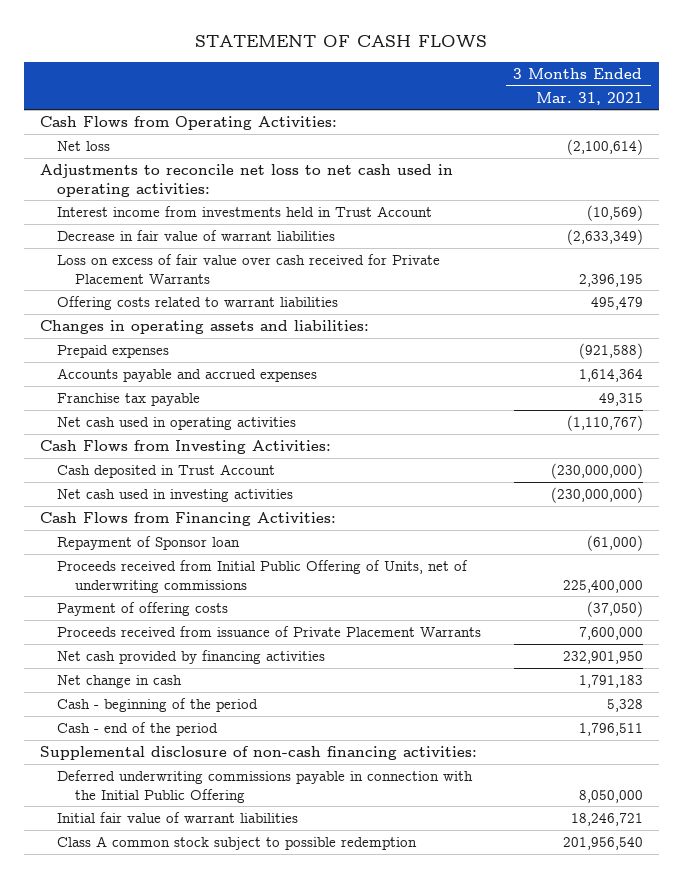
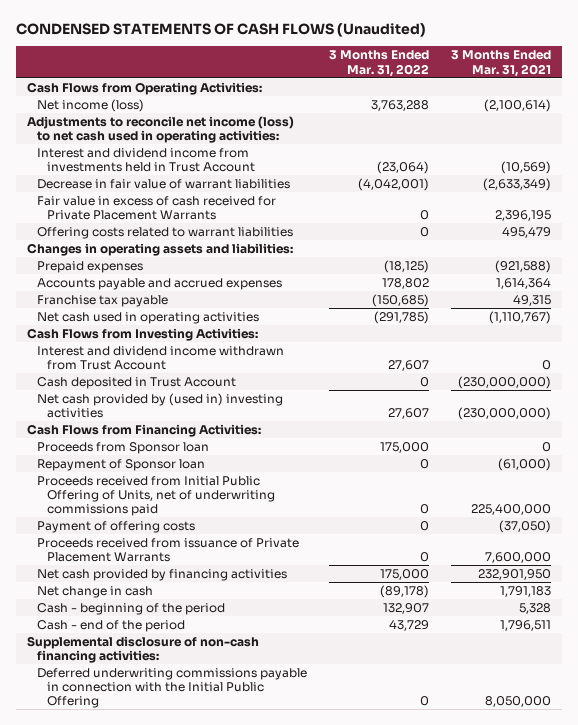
- STATEMENT OF CASH FLOWS
+ CONDENSED STATEMENTS OF CASH FLOWS (Unaudited)
- | 3 Months Ended Mar. 31, 2021
+ | 3 Months Ended Mar. 31, 2022 | 3 Months Ended Mar. 31, 2021
- Net loss | (2,100,614)
- Adjustments to reconcile net loss to net cash used in operating activities:
- Interest income from investments held in Trust Account | (10,569)
+ Net income (loss) | 3,763,288 | (2,100,614)
+ Adjustments to reconcile net income (loss) to net cash used in operating activities:
+ Interest and dividend income from investments held in Trust Account | (23,064) | (10,569)
- Loss on excess of fair value over cash received for Private Placement Warrants | 2,396,195
+ Fair value in excess of cash received for Private Placement Warrants | 0 | 2,396,195
+ Interest and dividend income withdrawn from Trust Account | 27,607 | 0
- Net cash used in investing activities | (230,000,000)
+ Net cash provided by (used in) investing activities | 27,607 | (230,000,000)
+ Proceeds from Sponsor loan | 175,000 | 0
- Proceeds received from Initial Public Offering of Units, net of underwriting commissions | 225,400,000
+ Proceeds received from Initial Public Offering of Units, net of underwriting commissions paid | 0 | 225,400,000
- Initial fair value of warrant liabilities | 18,246,721
- Class A common stock subject to possible redemption | 201,956,540

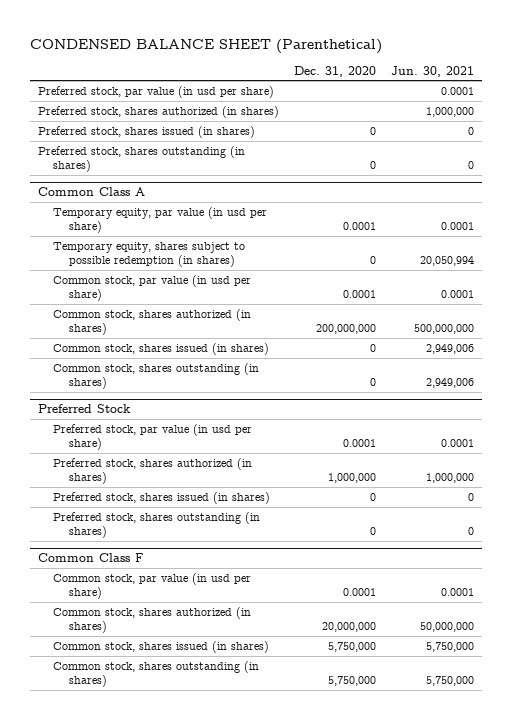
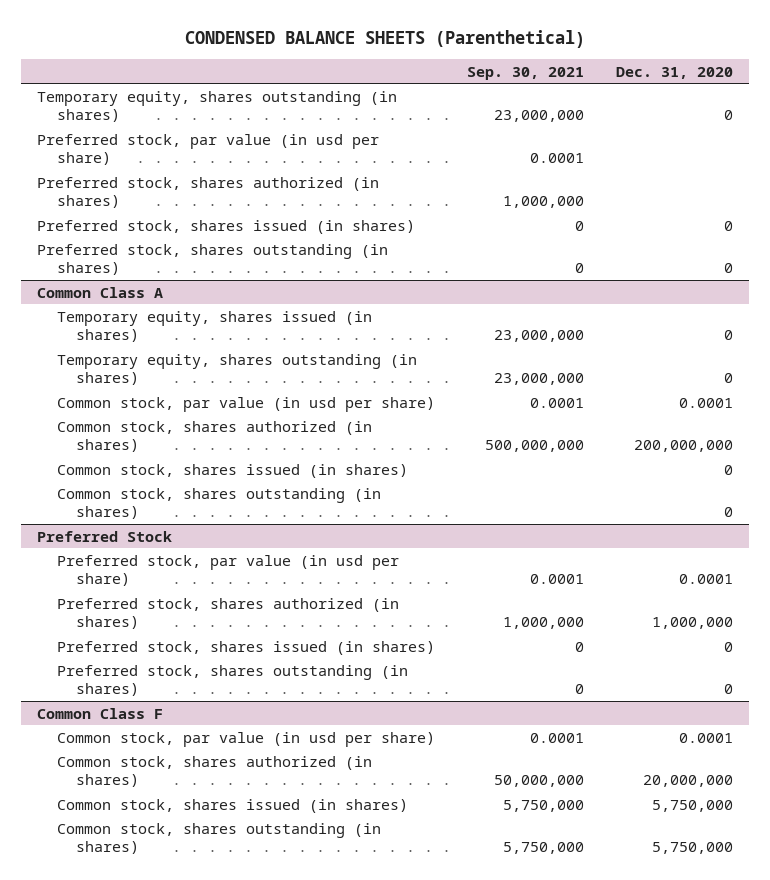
- CONDENSED BALANCE SHEET (Parenthetical)
+ CONDENSED BALANCE SHEETS (Parenthetical)
- | Dec. 31, 2020 | Jun. 30, 2021
+ | Sep. 30, 2021 | Dec. 31, 2020
+ Temporary equity, shares outstanding (in shares) | 23,000,000 | 0
@ Common Class A
- Temporary equity, par value (in usd per share) | 0.0001 | 0.0001
- Temporary equity, shares subject to possible redemption (in shares) | 0 | 20,050,994
+ Temporary equity, shares issued (in shares) | 23,000,000 | 0
+ Temporary equity, shares outstanding (in shares) | 23,000,000 | 0

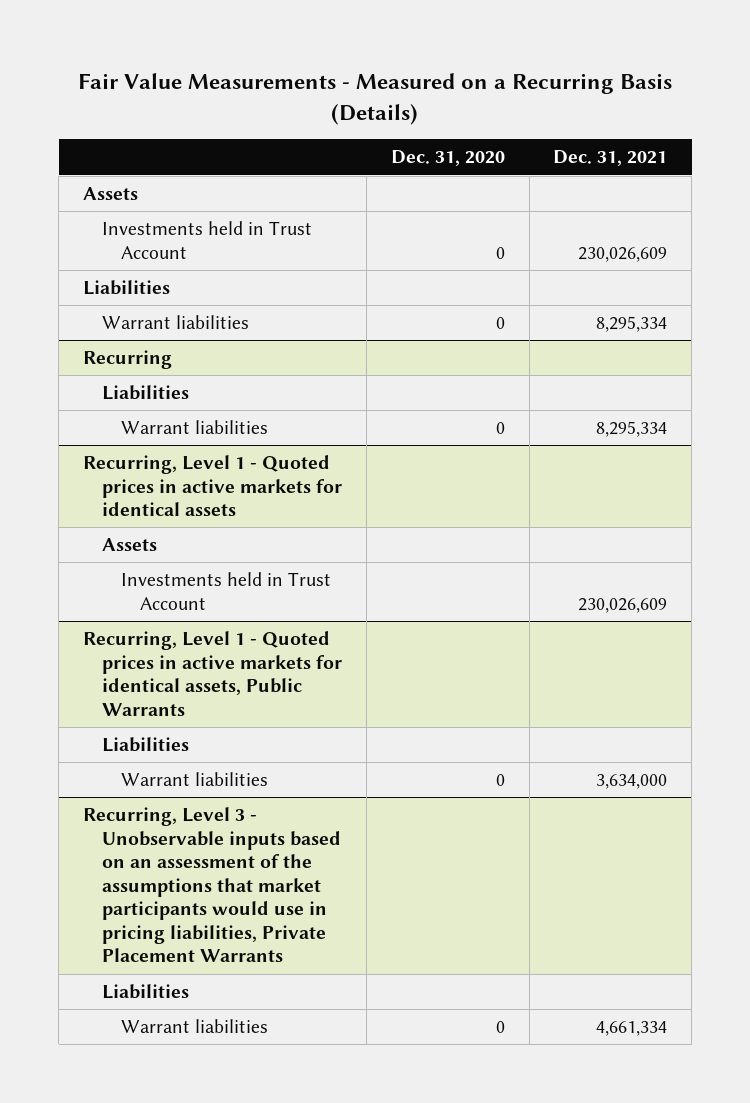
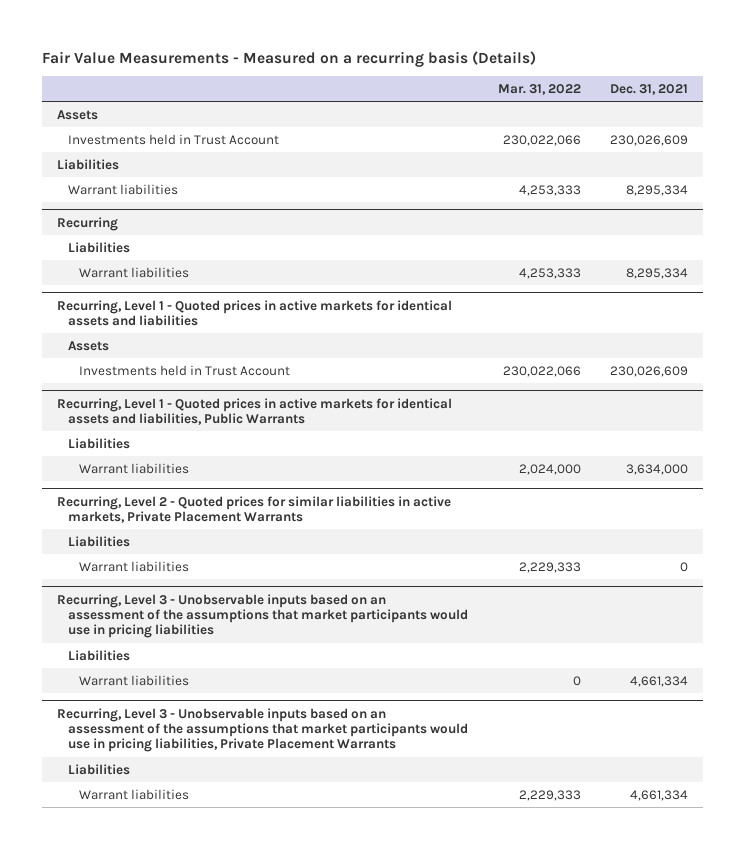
- Fair Value Measurements - Measured on a Recurring Basis (Details)
+ Fair Value Measurements - Measured on a recurring basis (Details)
- | Dec. 31, 2020 | Dec. 31, 2021
+ | Mar. 31, 2022 | Dec. 31, 2021
- Recurring, Level 1 - Quoted prices in active markets for identical assets
+ Recurring, Level 1 - Quoted prices in active markets for identical assets and liabilities
- Recurring, Level 1 - Quoted prices in active markets for identical assets, Public Warrants
+ Recurring, Level 1 - Quoted prices in active markets for identical assets and liabilities, Public Warrants
+ Recurring, Level 2 - Quoted prices for similar liabilities in active markets, Private Placement Warrants
+ Liabilities
+ Warrant liabilities | 2,229,333 | 0
+ Recurring, Level 3 - Unobservable inputs based on an assessment of the assumptions that market participants would use in pricing liabilities
+ Liabilities
+ Warrant liabilities | 0 | 4,661,334

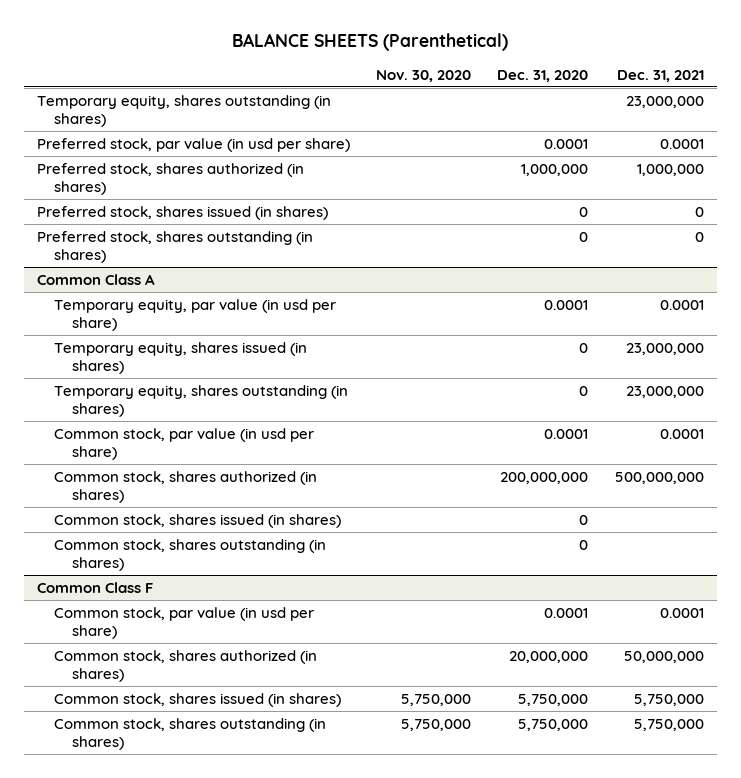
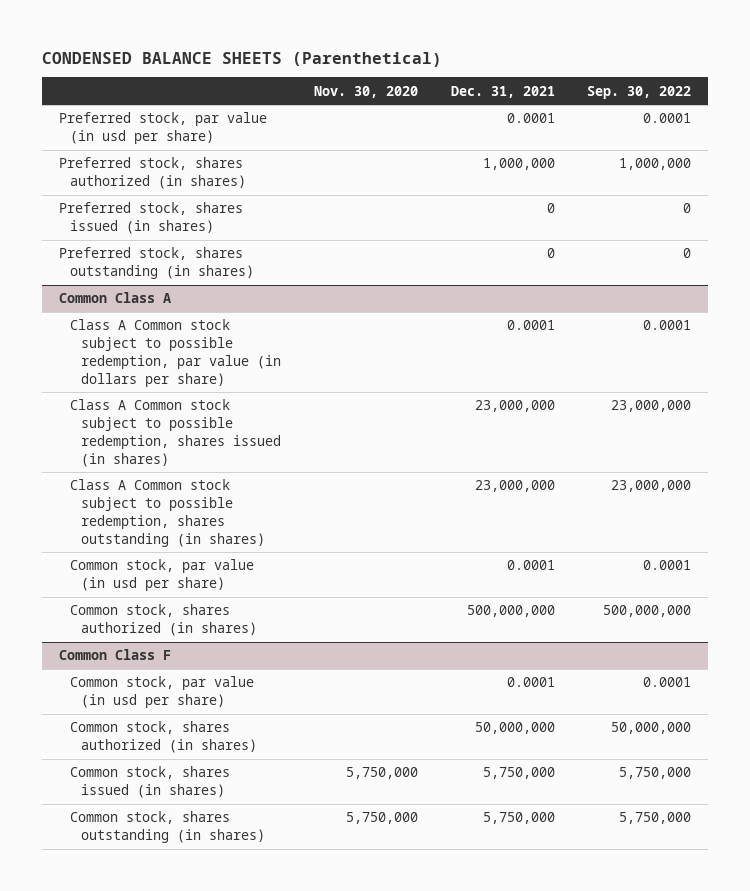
- BALANCE SHEETS (Parenthetical)
+ CONDENSED BALANCE SHEETS (Parenthetical)
- | Nov. 30, 2020 | Dec. 31, 2020 | Dec. 31, 2021
+ | Nov. 30, 2020 | Dec. 31, 2021 | Sep. 30, 2022
- Temporary equity, shares outstanding (in shares) | | | 23,000,000
@ Common Class A
- Temporary equity, par value (in usd per share) | | 0.0001 | 0.0001
- Temporary equity, shares issued (in shares) | | 0 | 23,000,000
- Temporary equity, shares outstanding (in shares) | | 0 | 23,000,000
+ Class A Common stock subject to possible redemption, par value (in dollars per share) | | 0.0001 | 0.0001
+ Class A Common stock subject to possible redemption, shares issued (in shares) | | 23,000,000 | 23,000,000
+ Class A Common stock subject to possible redemption, shares outstanding (in shares) | | 23,000,000 | 23,000,000
- Common stock, shares issued (in shares) | | 0 |
- Common stock, shares outstanding (in shares) | | 0 |

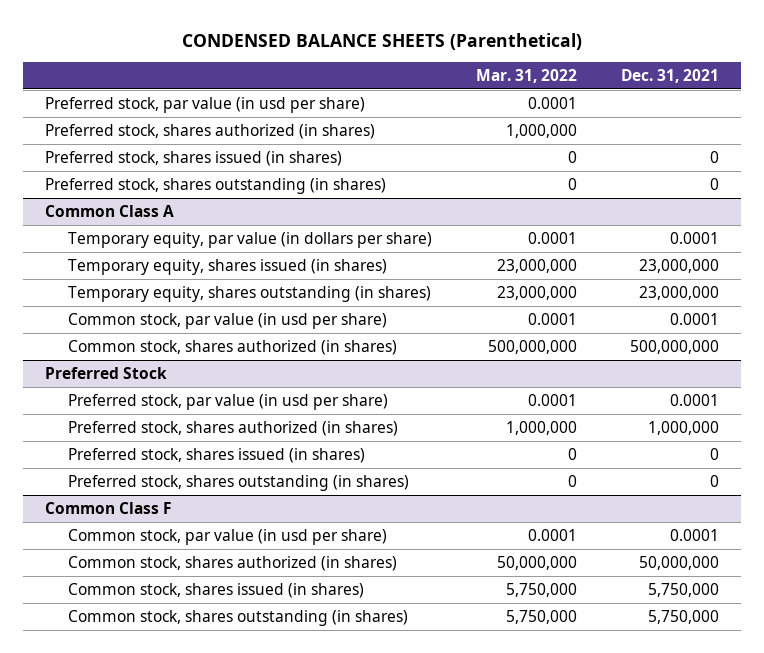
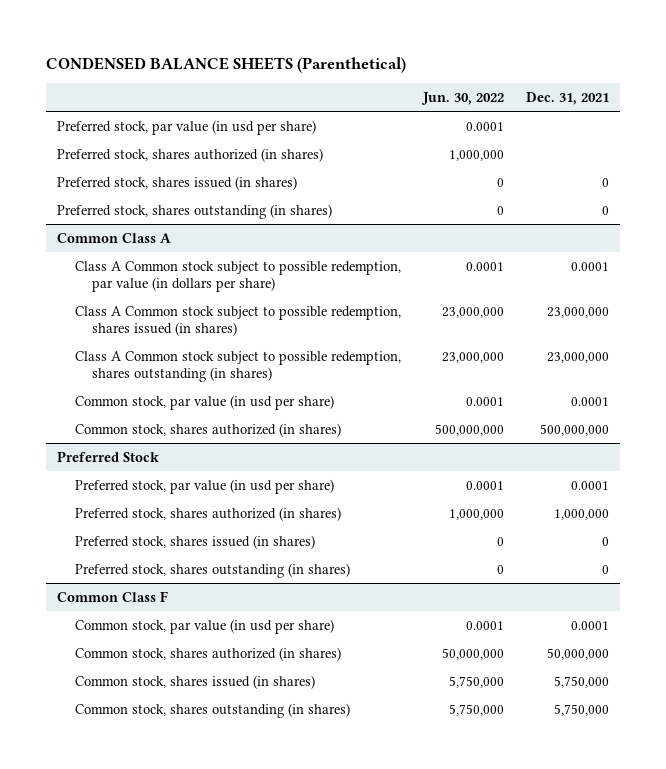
- | Mar. 31, 2022 | Dec. 31, 2021
+ | Jun. 30, 2022 | Dec. 31, 2021
@ Common Class A
- Temporary equity, par value (in dollars per share) | 0.0001 | 0.0001
- Temporary equity, shares issued (in shares) | 23,000,000 | 23,000,000
- Temporary equity, shares outstanding (in shares) | 23,000,000 | 23,000,000
+ Class A Common stock subject to possible redemption, par value (in dollars per share) | 0.0001 | 0.0001
+ Class A Common stock subject to possible redemption, shares issued (in shares) | 23,000,000 | 23,000,000
+ Class A Common stock subject to possible redemption, shares outstanding (in shares) | 23,000,000 | 23,000,000

